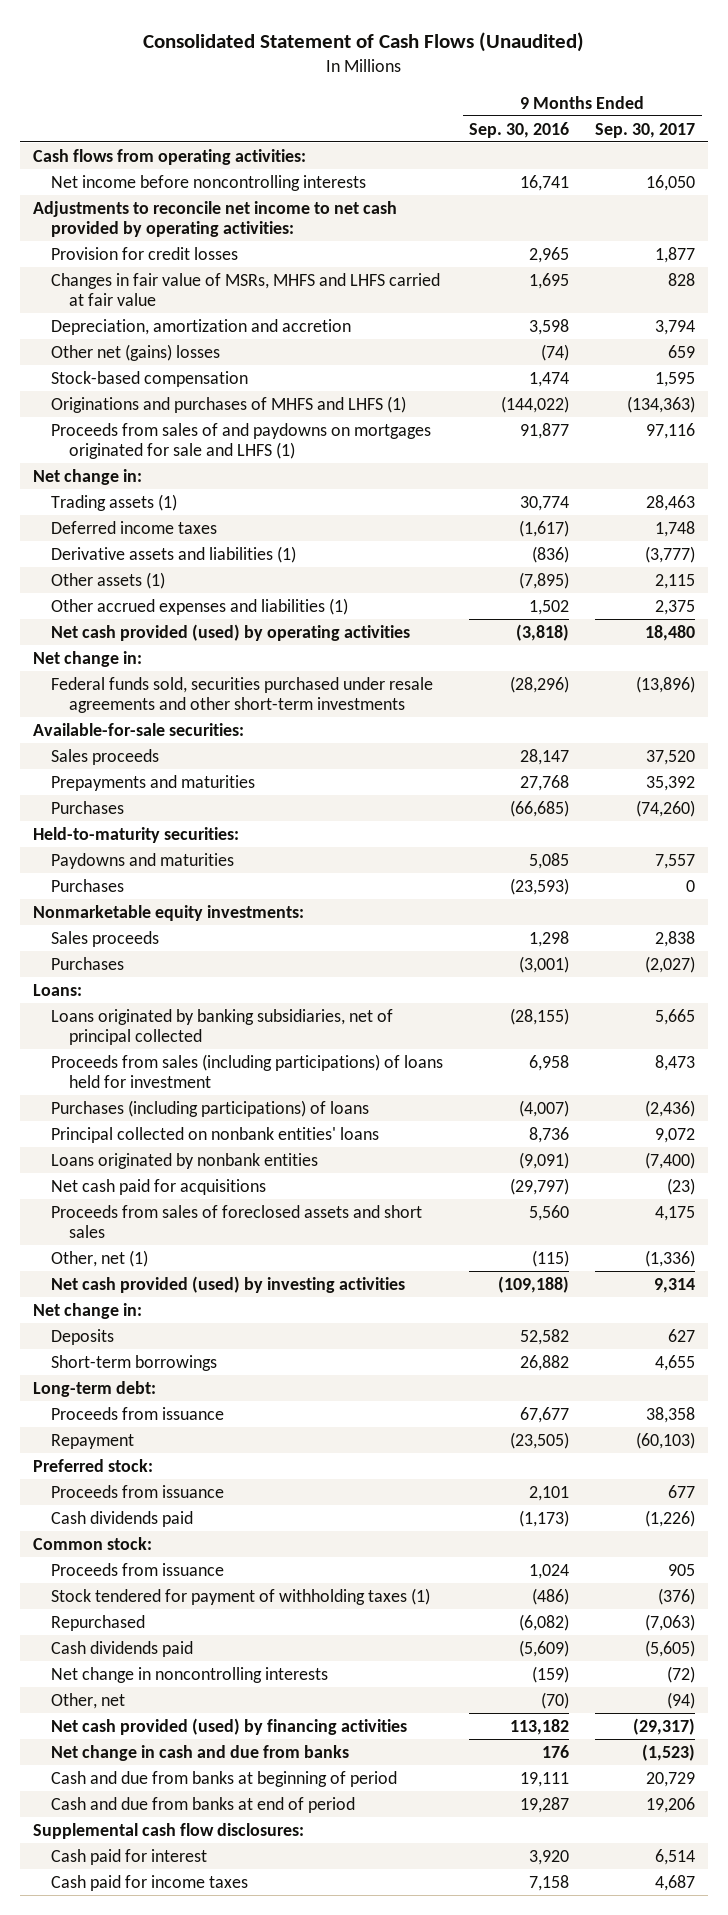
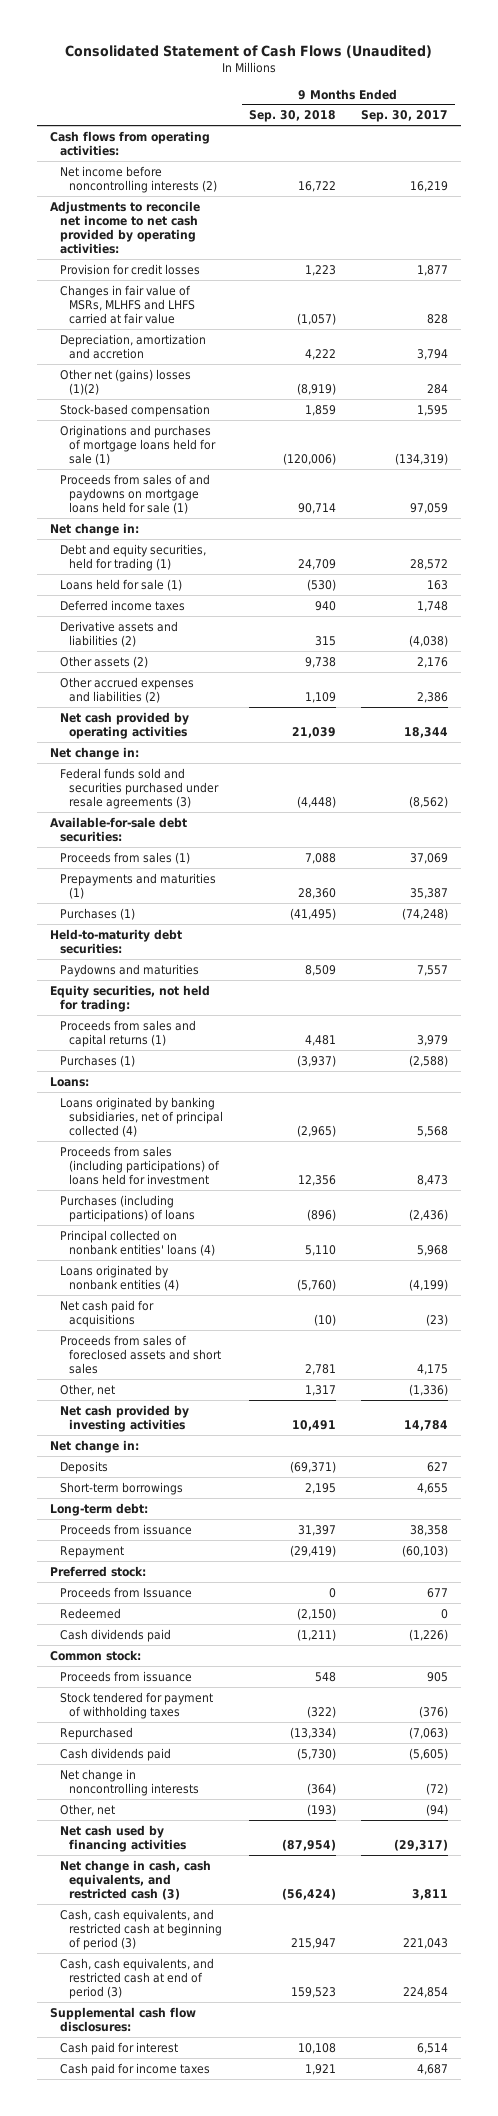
- | 9 Months Ended Sep. 30, 2016 | 9 Months Ended Sep. 30, 2017
+ | 9 Months Ended Sep. 30, 2018 | 9 Months Ended Sep. 30, 2017
- Net income before noncontrolling interests | 16,741 | 16,050
+ Net income before noncontrolling interests (2) | 16,722 | 16,219
- Changes in fair value of MSRs, MHFS and LHFS carried at fair value | 1,695 | 828
+ Changes in fair value of MSRs, MLHFS and LHFS carried at fair value | (1,057) | 828
- Other net (gains) losses | (74) | 659
+ Other net (gains) losses (1)(2) | (8,919) | 284
- Originations and purchases of MHFS and LHFS (1) | (144,022) | (134,363)
- Proceeds from sales of and paydowns on mortgages originated for sale and LHFS (1) | 91,877 | 97,116
+ Originations and purchases of mortgage loans held for sale (1) | (120,006) | (134,319)
+ Proceeds from sales of and paydowns on mortgage loans held for sale (1) | 90,714 | 97,059
- Trading assets (1) | 30,774 | 28,463
+ Debt and equity securities, held for trading (1) | 24,709 | 28,572
+ Loans held for sale (1) | (530) | 163
- Derivative assets and liabilities (1) | (836) | (3,777)
- Other assets (1) | (7,895) | 2,115
- Other accrued expenses and liabilities (1) | 1,502 | 2,375
- Net cash provided (used) by operating activities | (3,818) | 18,480
+ Derivative assets and liabilities (2) | 315 | (4,038)
+ Other assets (2) | 9,738 | 2,176
+ Other accrued expenses and liabilities (2) | 1,109 | 2,386
+ Net cash provided by operating activities | 21,039 | 18,344
- Federal funds sold, securities purchased under resale agreements and other short-term investments | (28,296) | (13,896)
- Available-for-sale securities:
- Sales proceeds | 28,147 | 37,520
- Prepayments and maturities | 27,768 | 35,392
- Purchases | (66,685) | (74,260)
- Held-to-maturity securities:
+ Federal funds sold and securities purchased under resale agreements (3) | (4,448) | (8,562)
+ Available-for-sale debt securities:
+ Proceeds from sales (1) | 7,088 | 37,069
+ Prepayments and maturities (1) | 28,360 | 35,387
+ Purchases (1) | (41,495) | (74,248)
+ Held-to-maturity debt securities:
- Purchases | (23,593) | 0
- Nonmarketable equity investments:
- Sales proceeds | 1,298 | 2,838
- Purchases | (3,001) | (2,027)
+ Equity securities, not held for trading:
+ Proceeds from sales and capital returns (1) | 4,481 | 3,979
+ Purchases (1) | (3,937) | (2,588)
- Loans originated by banking subsidiaries, net of principal collected | (28,155) | 5,665
+ Loans originated by banking subsidiaries, net of principal collected (4) | (2,965) | 5,568
- Principal collected on nonbank entities' loans | 8,736 | 9,072
- Loans originated by nonbank entities | (9,091) | (7,400)
+ Principal collected on nonbank entities' loans (4) | 5,110 | 5,968
+ Loans originated by nonbank entities (4) | (5,760) | (4,199)
- Other, net (1) | (115) | (1,336)
- Net cash provided (used) by investing activities | (109,188) | 9,314
+ Other, net | 1,317 | (1,336)
+ Net cash provided by investing activities | 10,491 | 14,784
- Proceeds from issuance | 2,101 | 677
+ Proceeds from Issuance | 0 | 677
+ Redeemed | (2,150) | 0
- Stock tendered for payment of withholding taxes (1) | (486) | (376)
+ Stock tendered for payment of withholding taxes | (322) | (376)
- Net cash provided (used) by financing activities | 113,182 | (29,317)
- Net change in cash and due from banks | 176 | (1,523)
- Cash and due from banks at beginning of period | 19,111 | 20,729
- Cash and due from banks at end of period | 19,287 | 19,206
+ Net cash used by financing activities | (87,954) | (29,317)
+ Net change in cash, cash equivalents, and restricted cash (3) | (56,424) | 3,811
+ Cash, cash equivalents, and restricted cash at beginning of period (3) | 215,947 | 221,043
+ Cash, cash equivalents, and restricted cash at end of period (3) | 159,523 | 224,854

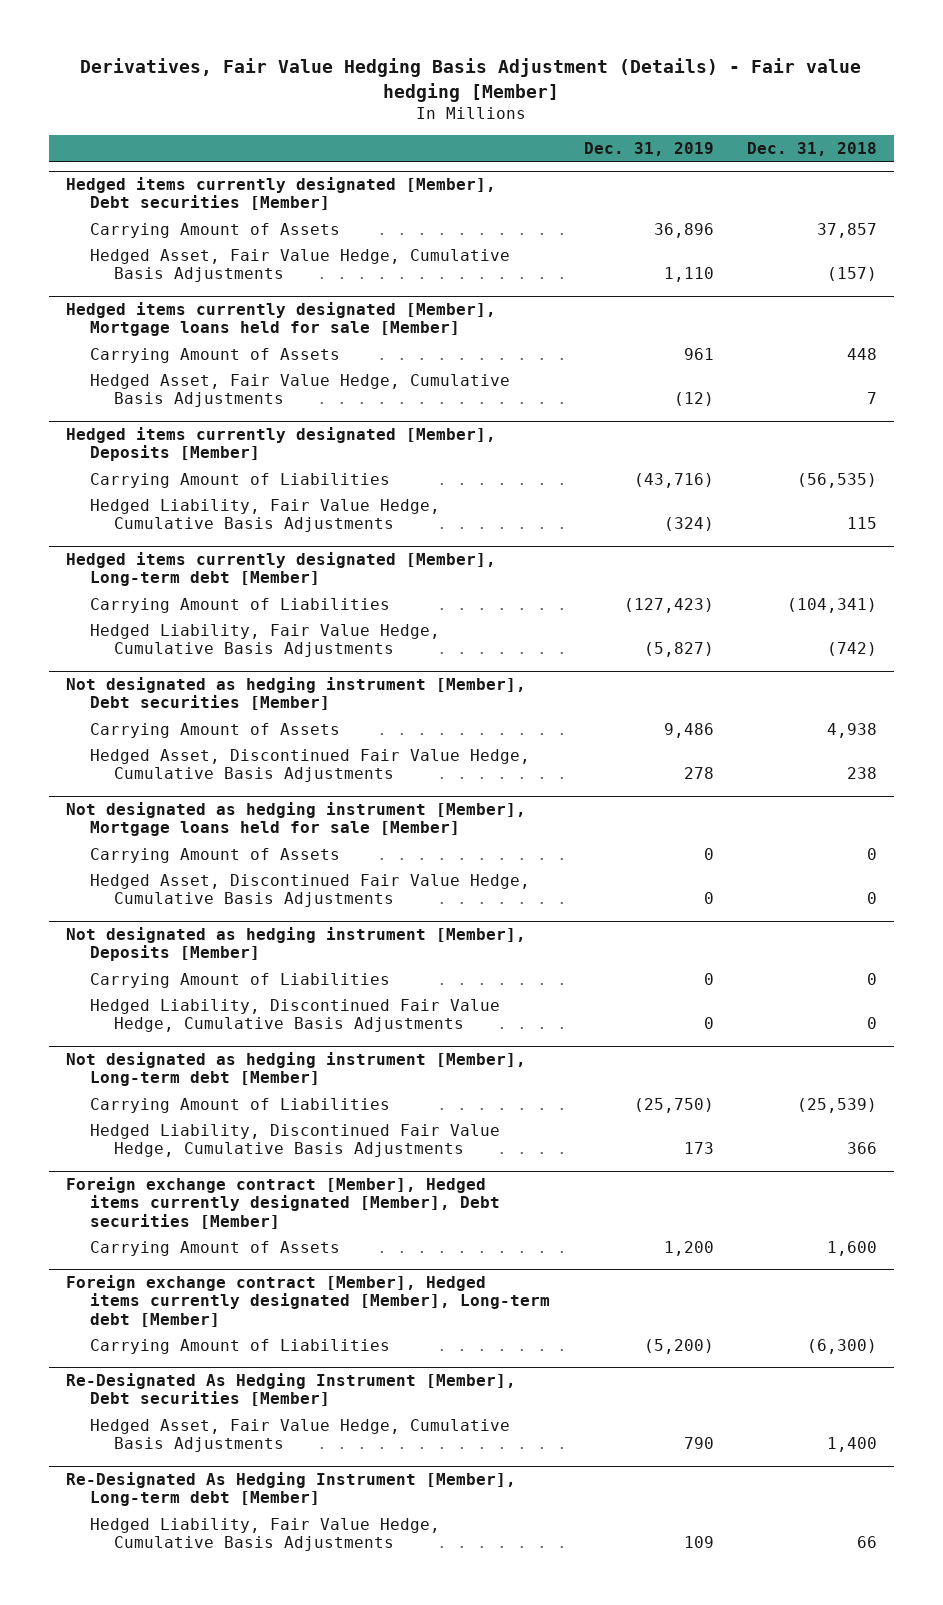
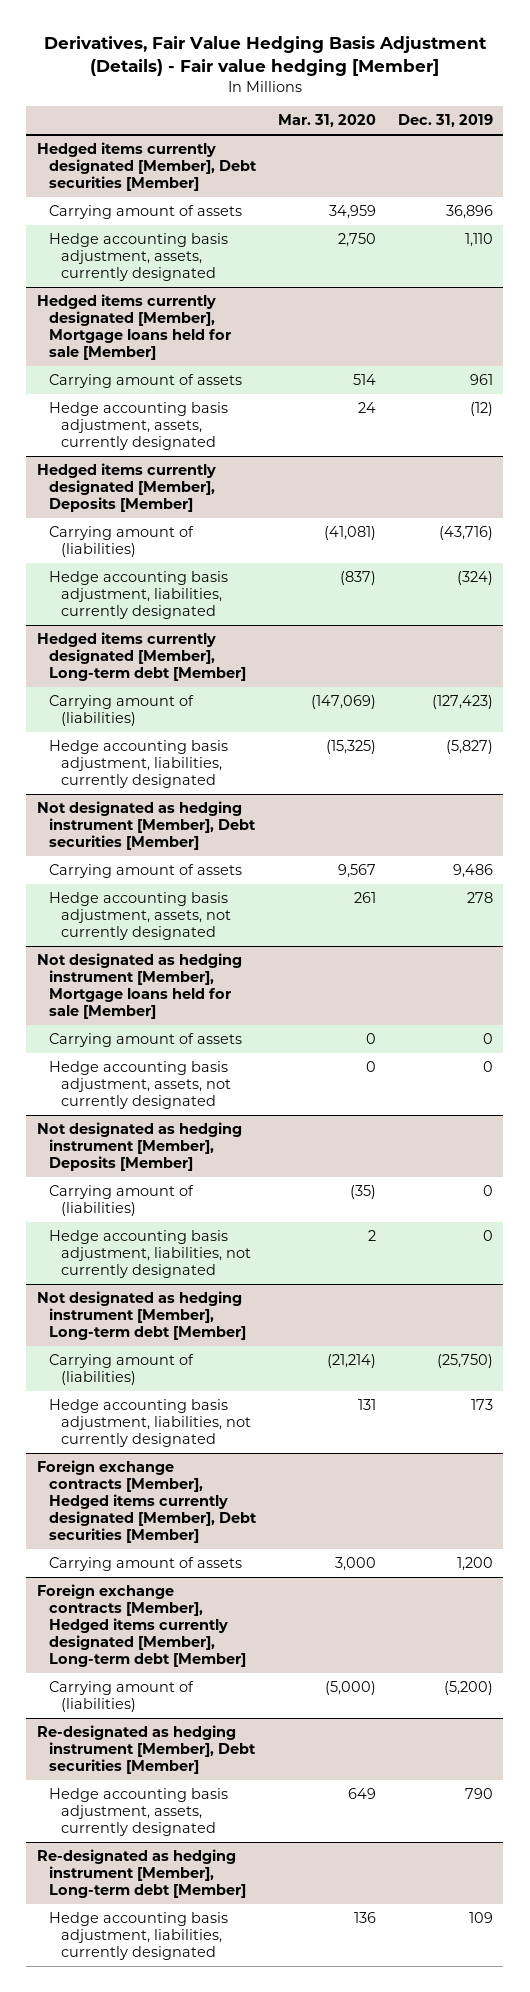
- | Dec. 31, 2019 | Dec. 31, 2018
+ | Mar. 31, 2020 | Dec. 31, 2019
@ Hedged items currently designated [Member], Debt securities [Member]
- Carrying Amount of Assets | 36,896 | 37,857
- Hedged Asset, Fair Value Hedge, Cumulative Basis Adjustments | 1,110 | (157)
+ Carrying amount of assets | 34,959 | 36,896
+ Hedge accounting basis adjustment, assets, currently designated | 2,750 | 1,110
@ Hedged items currently designated [Member], Mortgage loans held for sale [Member]
- Carrying Amount of Assets | 961 | 448
- Hedged Asset, Fair Value Hedge, Cumulative Basis Adjustments | (12) | 7
+ Carrying amount of assets | 514 | 961
+ Hedge accounting basis adjustment, assets, currently designated | 24 | (12)
@ Hedged items currently designated [Member], Deposits [Member]
- Carrying Amount of Liabilities | (43,716) | (56,535)
- Hedged Liability, Fair Value Hedge, Cumulative Basis Adjustments | (324) | 115
+ Carrying amount of (liabilities) | (41,081) | (43,716)
+ Hedge accounting basis adjustment, liabilities, currently designated | (837) | (324)
@ Hedged items currently designated [Member], Long-term debt [Member]
- Carrying Amount of Liabilities | (127,423) | (104,341)
- Hedged Liability, Fair Value Hedge, Cumulative Basis Adjustments | (5,827) | (742)
+ Carrying amount of (liabilities) | (147,069) | (127,423)
+ Hedge accounting basis adjustment, liabilities, currently designated | (15,325) | (5,827)
@ Not designated as hedging instrument [Member], Debt securities [Member]
- Carrying Amount of Assets | 9,486 | 4,938
- Hedged Asset, Discontinued Fair Value Hedge, Cumulative Basis Adjustments | 278 | 238
+ Carrying amount of assets | 9,567 | 9,486
+ Hedge accounting basis adjustment, assets, not currently designated | 261 | 278
@ Not designated as hedging instrument [Member], Mortgage loans held for sale [Member]
- Carrying Amount of Assets | 0 | 0
- Hedged Asset, Discontinued Fair Value Hedge, Cumulative Basis Adjustments | 0 | 0
+ Carrying amount of assets | 0 | 0
+ Hedge accounting basis adjustment, assets, not currently designated | 0 | 0
@ Not designated as hedging instrument [Member], Deposits [Member]
- Carrying Amount of Liabilities | 0 | 0
- Hedged Liability, Discontinued Fair Value Hedge, Cumulative Basis Adjustments | 0 | 0
+ Carrying amount of (liabilities) | (35) | 0
+ Hedge accounting basis adjustment, liabilities, not currently designated | 2 | 0
@ Not designated as hedging instrument [Member], Long-term debt [Member]
- Carrying Amount of Liabilities | (25,750) | (25,539)
- Hedged Liability, Discontinued Fair Value Hedge, Cumulative Basis Adjustments | 173 | 366
- Foreign exchange contract [Member], Hedged items currently designated [Member], Debt securities [Member]
- Carrying Amount of Assets | 1,200 | 1,600
- Foreign exchange contract [Member], Hedged items currently designated [Member], Long-term debt [Member]
- Carrying Amount of Liabilities | (5,200) | (6,300)
- Re-Designated As Hedging Instrument [Member], Debt securities [Member]
- Hedged Asset, Fair Value Hedge, Cumulative Basis Adjustments | 790 | 1,400
- Re-Designated As Hedging Instrument [Member], Long-term debt [Member]
- Hedged Liability, Fair Value Hedge, Cumulative Basis Adjustments | 109 | 66
@ Not designated as hedging instrument [Member], Long-term debt [Member]
+ Carrying amount of (liabilities) | (21,214) | (25,750)
+ Hedge accounting basis adjustment, liabilities, not currently designated | 131 | 173
+ Foreign exchange contracts [Member], Hedged items currently designated [Member], Debt securities [Member]
+ Carrying amount of assets | 3,000 | 1,200
+ Foreign exchange contracts [Member], Hedged items currently designated [Member], Long-term debt [Member]
+ Carrying amount of (liabilities) | (5,000) | (5,200)
+ Re-designated as hedging instrument [Member], Debt securities [Member]
+ Hedge accounting basis adjustment, assets, currently designated | 649 | 790
+ Re-designated as hedging instrument [Member], Long-term debt [Member]
+ Hedge accounting basis adjustment, liabilities, currently designated | 136 | 109

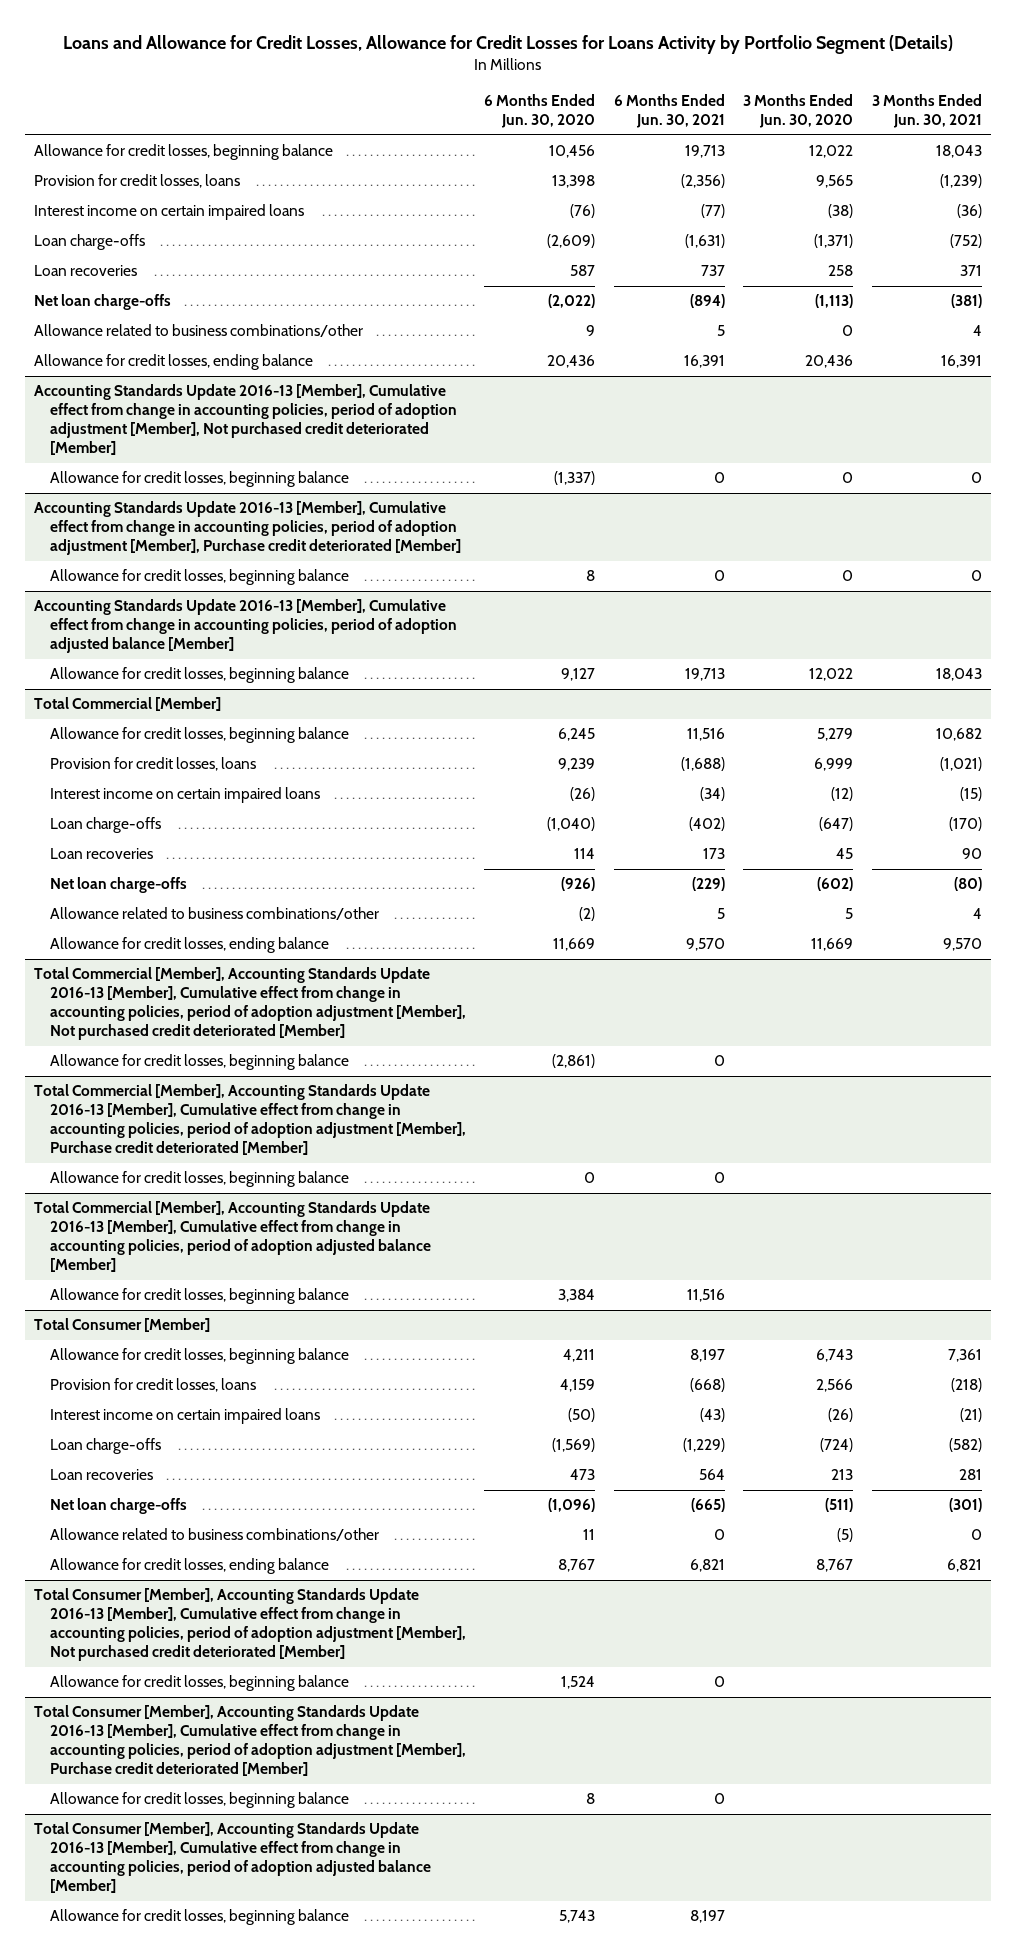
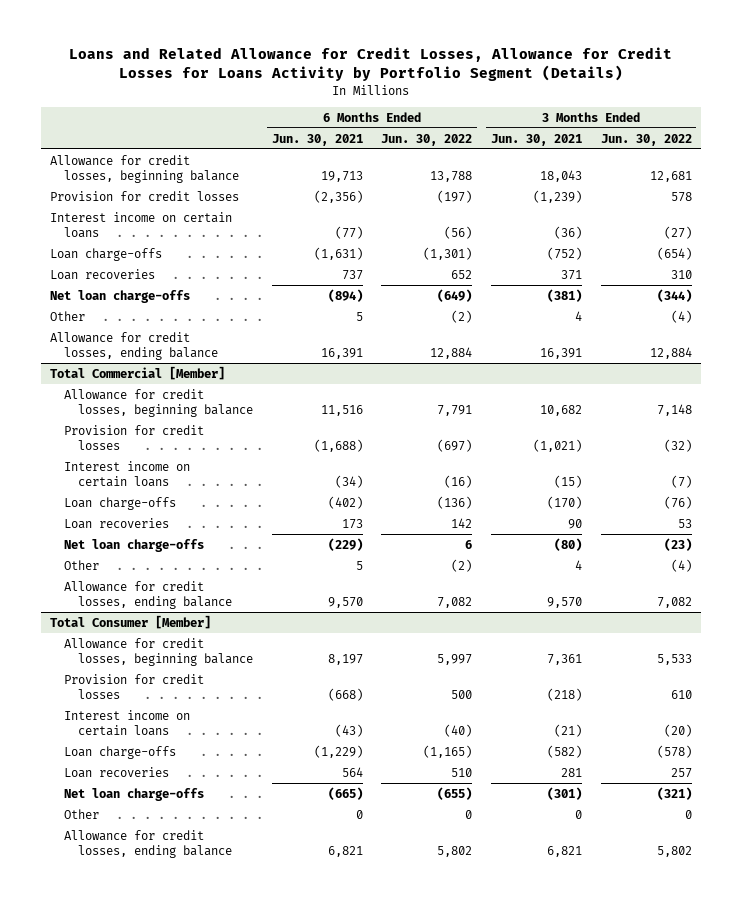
- Loans and Allowance for Credit Losses, Allowance for Credit Losses for Loans Activity by Portfolio Segment (Details)
+ Loans and Related Allowance for Credit Losses, Allowance for Credit Losses for Loans Activity by Portfolio Segment (Details)
- | 6 Months Ended Jun. 30, 2020 | 6 Months Ended Jun. 30, 2021 | 3 Months Ended Jun. 30, 2020 | 3 Months Ended Jun. 30, 2021
+ | 6 Months Ended Jun. 30, 2021 | 6 Months Ended Jun. 30, 2022 | 3 Months Ended Jun. 30, 2021 | 3 Months Ended Jun. 30, 2022
- Provision for credit losses, loans | 13,398 | (2,356) | 9,565 | (1,239)
- Interest income on certain impaired loans | (76) | (77) | (38) | (36)
+ Provision for credit losses | (2,356) | (197) | (1,239) | 578
+ Interest income on certain loans | (77) | (56) | (36) | (27)
- Allowance related to business combinations/other | 9 | 5 | 0 | 4
+ Other | 5 | (2) | 4 | (4)
- Accounting Standards Update 2016-13 [Member], Cumulative effect from change in accounting policies, period of adoption adjustment [Member], Not purchased credit deteriorated [Member]
- Allowance for credit losses, beginning balance | (1,337) | 0 | 0 | 0
- Accounting Standards Update 2016-13 [Member], Cumulative effect from change in accounting policies, period of adoption adjustment [Member], Purchase credit deteriorated [Member]
- Allowance for credit losses, beginning balance | 8 | 0 | 0 | 0
- Accounting Standards Update 2016-13 [Member], Cumulative effect from change in accounting policies, period of adoption adjusted balance [Member]
- Allowance for credit losses, beginning balance | 9,127 | 19,713 | 12,022 | 18,043
@ Total Commercial [Member]
- Provision for credit losses, loans | 9,239 | (1,688) | 6,999 | (1,021)
- Interest income on certain impaired loans | (26) | (34) | (12) | (15)
+ Provision for credit losses | (1,688) | (697) | (1,021) | (32)
+ Interest income on certain loans | (34) | (16) | (15) | (7)
- Allowance related to business combinations/other | (2) | 5 | 5 | 4
+ Other | 5 | (2) | 4 | (4)
- Total Commercial [Member], Accounting Standards Update 2016-13 [Member], Cumulative effect from change in accounting policies, period of adoption adjustment [Member], Not purchased credit deteriorated [Member]
- Allowance for credit losses, beginning balance | (2,861) | 0 | |
- Total Commercial [Member], Accounting Standards Update 2016-13 [Member], Cumulative effect from change in accounting policies, period of adoption adjustment [Member], Purchase credit deteriorated [Member]
- Allowance for credit losses, beginning balance | 0 | 0 | |
- Total Commercial [Member], Accounting Standards Update 2016-13 [Member], Cumulative effect from change in accounting policies, period of adoption adjusted balance [Member]
- Allowance for credit losses, beginning balance | 3,384 | 11,516 | |
@ Total Consumer [Member]
- Provision for credit losses, loans | 4,159 | (668) | 2,566 | (218)
- Interest income on certain impaired loans | (50) | (43) | (26) | (21)
+ Provision for credit losses | (668) | 500 | (218) | 610
+ Interest income on certain loans | (43) | (40) | (21) | (20)
- Allowance related to business combinations/other | 11 | 0 | (5) | 0
+ Other | 0 | 0 | 0 | 0
- Total Consumer [Member], Accounting Standards Update 2016-13 [Member], Cumulative effect from change in accounting policies, period of adoption adjustment [Member], Not purchased credit deteriorated [Member]
- Allowance for credit losses, beginning balance | 1,524 | 0 | |
- Total Consumer [Member], Accounting Standards Update 2016-13 [Member], Cumulative effect from change in accounting policies, period of adoption adjustment [Member], Purchase credit deteriorated [Member]
- Allowance for credit losses, beginning balance | 8 | 0 | |
- Total Consumer [Member], Accounting Standards Update 2016-13 [Member], Cumulative effect from change in accounting policies, period of adoption adjusted balance [Member]
- Allowance for credit losses, beginning balance | 5,743 | 8,197 | |

